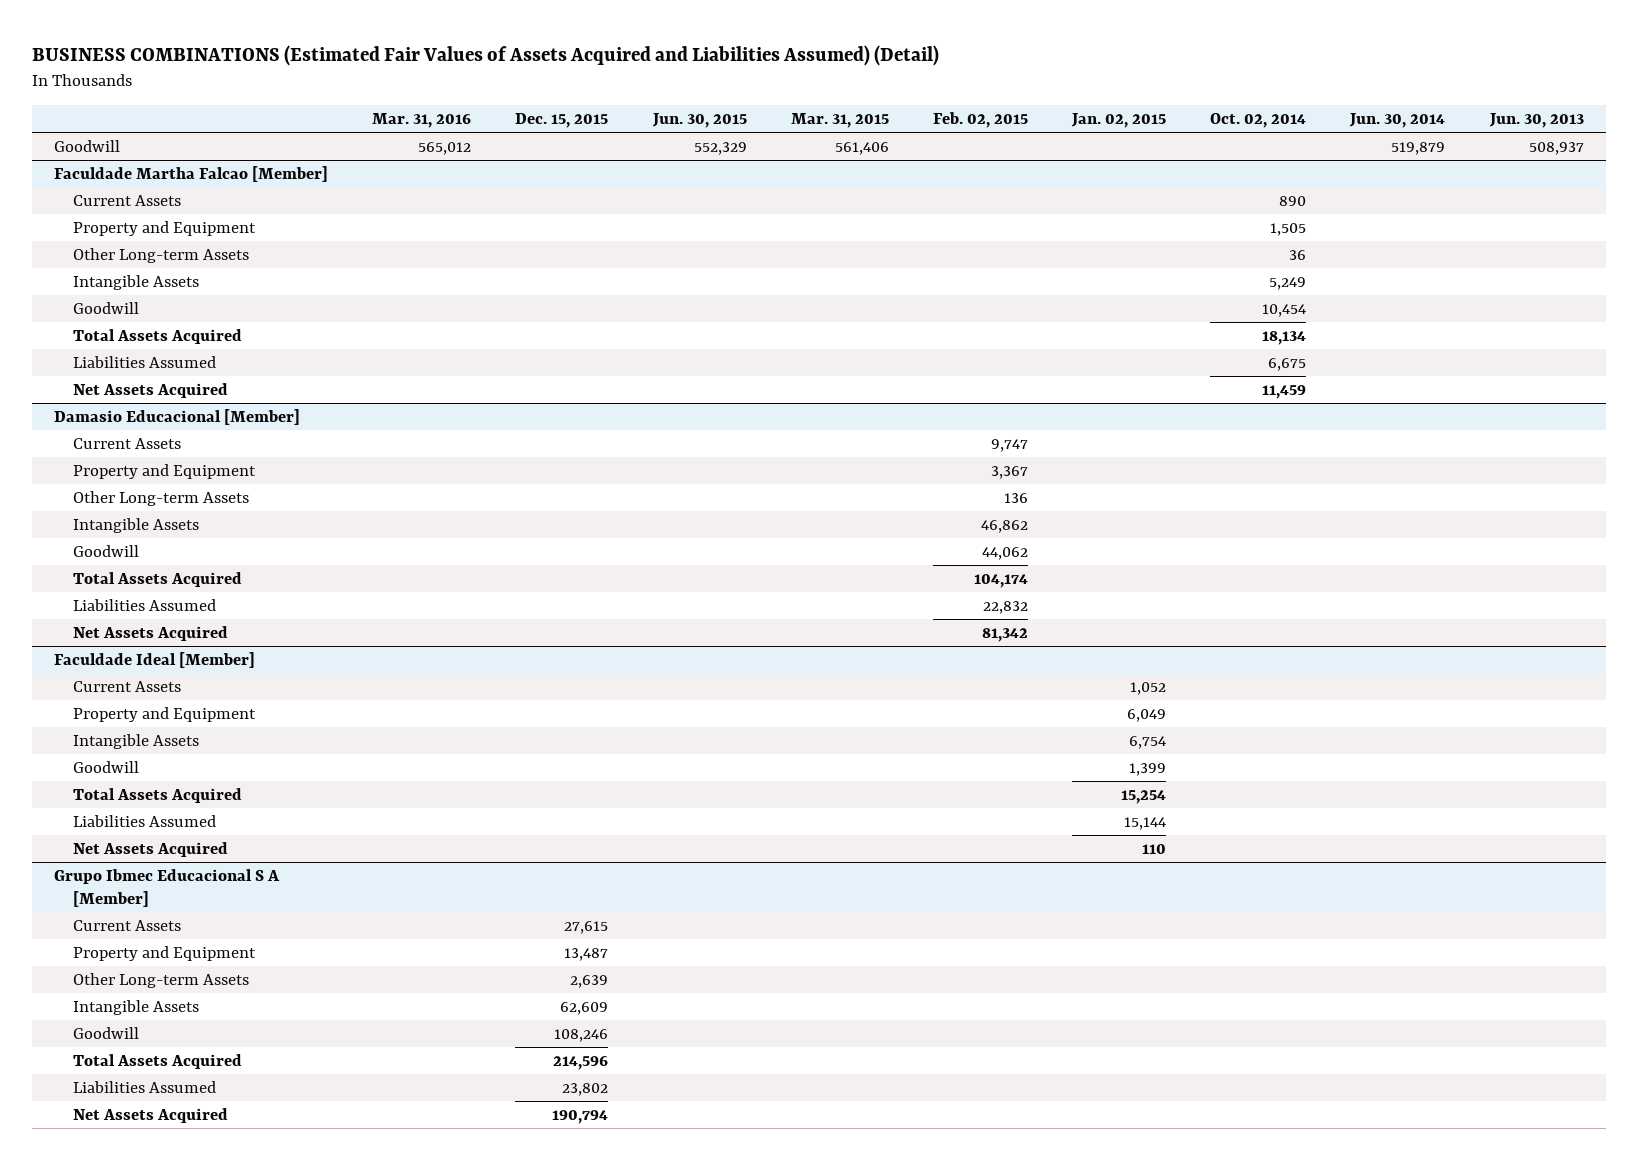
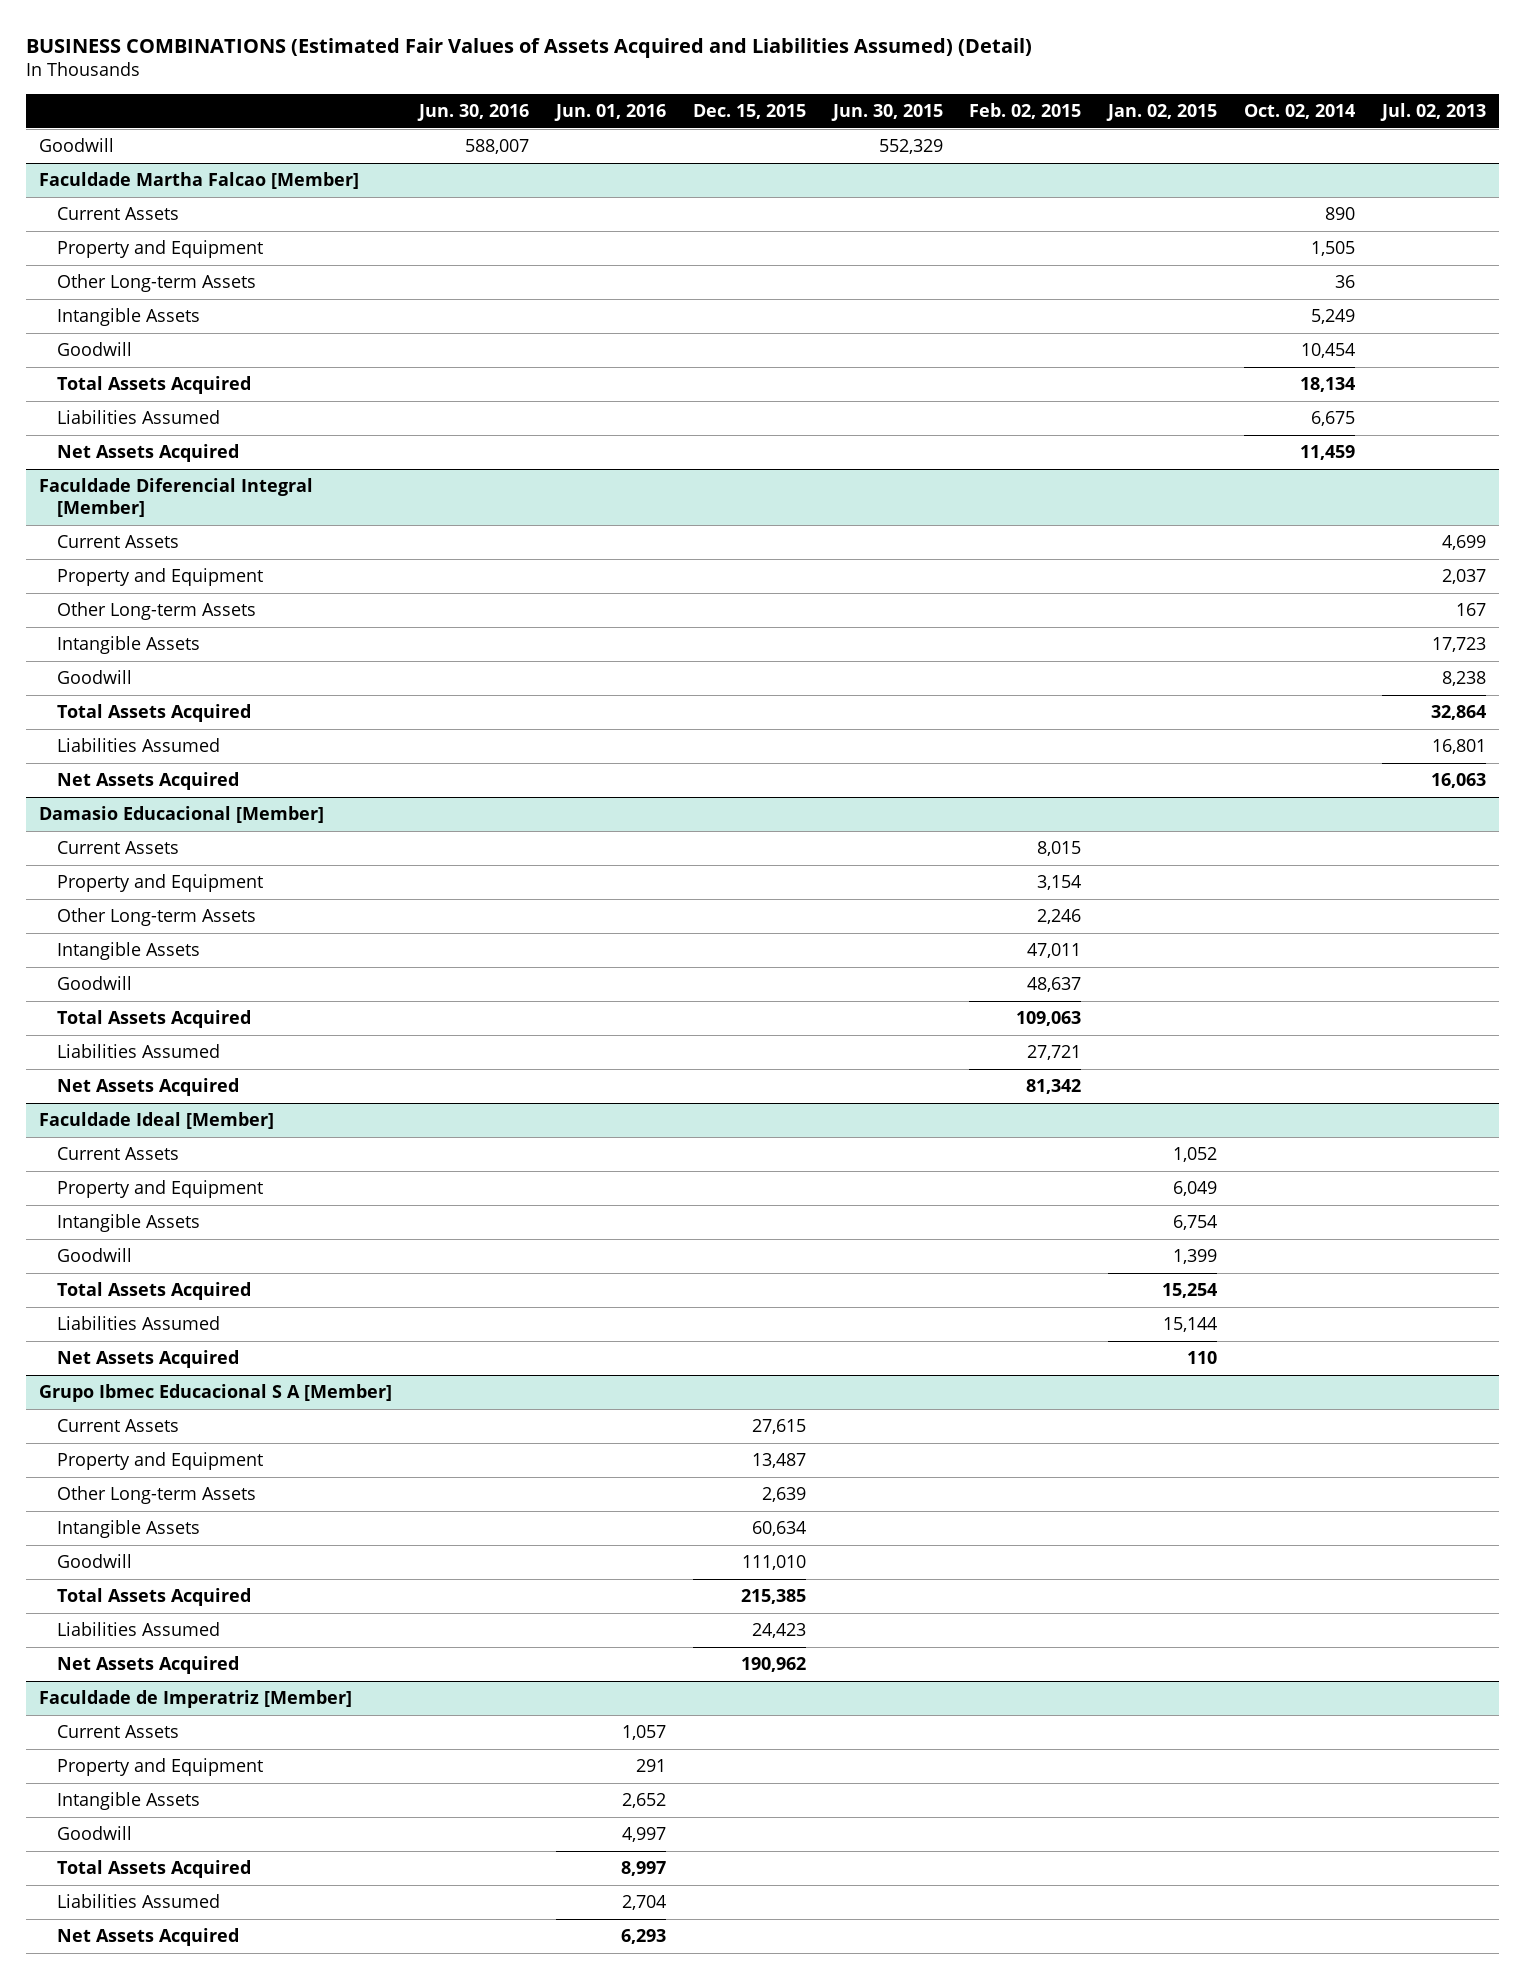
- | Mar. 31, 2016 | Dec. 15, 2015 | Jun. 30, 2015 | Mar. 31, 2015 | Feb. 02, 2015 | Jan. 02, 2015 | Oct. 02, 2014 | Jun. 30, 2014 | Jun. 30, 2013
+ | Jun. 30, 2016 | Jun. 01, 2016 | Dec. 15, 2015 | Jun. 30, 2015 | Feb. 02, 2015 | Jan. 02, 2015 | Oct. 02, 2014 | Jul. 02, 2013
+ Faculdade Diferencial Integral [Member]
+ Current Assets | | | | | | | | 4,699
+ Property and Equipment | | | | | | | | 2,037
+ Other Long-term Assets | | | | | | | | 167
+ Intangible Assets | | | | | | | | 17,723
+ Goodwill | | | | | | | | 8,238
+ Total Assets Acquired | | | | | | | | 32,864
+ Liabilities Assumed | | | | | | | | 16,801
+ Net Assets Acquired | | | | | | | | 16,063
@ Damasio Educacional [Member]
- Current Assets | | | | | 9,747 | | | |
- Property and Equipment | | | | | 3,367 | | | |
- Other Long-term Assets | | | | | 136 | | | |
- Intangible Assets | | | | | 46,862 | | | |
- Goodwill | | | | | 44,062 | | | |
- Total Assets Acquired | | | | | 104,174 | | | |
- Liabilities Assumed | | | | | 22,832 | | | |
+ Current Assets | | | | | 8,015 | | |
+ Property and Equipment | | | | | 3,154 | | |
+ Other Long-term Assets | | | | | 2,246 | | |
+ Intangible Assets | | | | | 47,011 | | |
+ Goodwill | | | | | 48,637 | | |
+ Total Assets Acquired | | | | | 109,063 | | |
+ Liabilities Assumed | | | | | 27,721 | | |
@ Grupo Ibmec Educacional S A [Member]
- Intangible Assets | | 62,609 | | | | | | |
- Goodwill | | 108,246 | | | | | | |
- Total Assets Acquired | | 214,596 | | | | | | |
- Liabilities Assumed | | 23,802 | | | | | | |
- Net Assets Acquired | | 190,794 | | | | | | |
+ Intangible Assets | | | 60,634 | | | | |
+ Goodwill | | | 111,010 | | | | |
+ Total Assets Acquired | | | 215,385 | | | | |
+ Liabilities Assumed | | | 24,423 | | | | |
+ Net Assets Acquired | | | 190,962 | | | | |
+ Faculdade de Imperatriz [Member]
+ Current Assets | | 1,057 | | | | | |
+ Property and Equipment | | 291 | | | | | |
+ Intangible Assets | | 2,652 | | | | | |
+ Goodwill | | 4,997 | | | | | |
+ Total Assets Acquired | | 8,997 | | | | | |
+ Liabilities Assumed | | 2,704 | | | | | |
+ Net Assets Acquired | | 6,293 | | | | | |

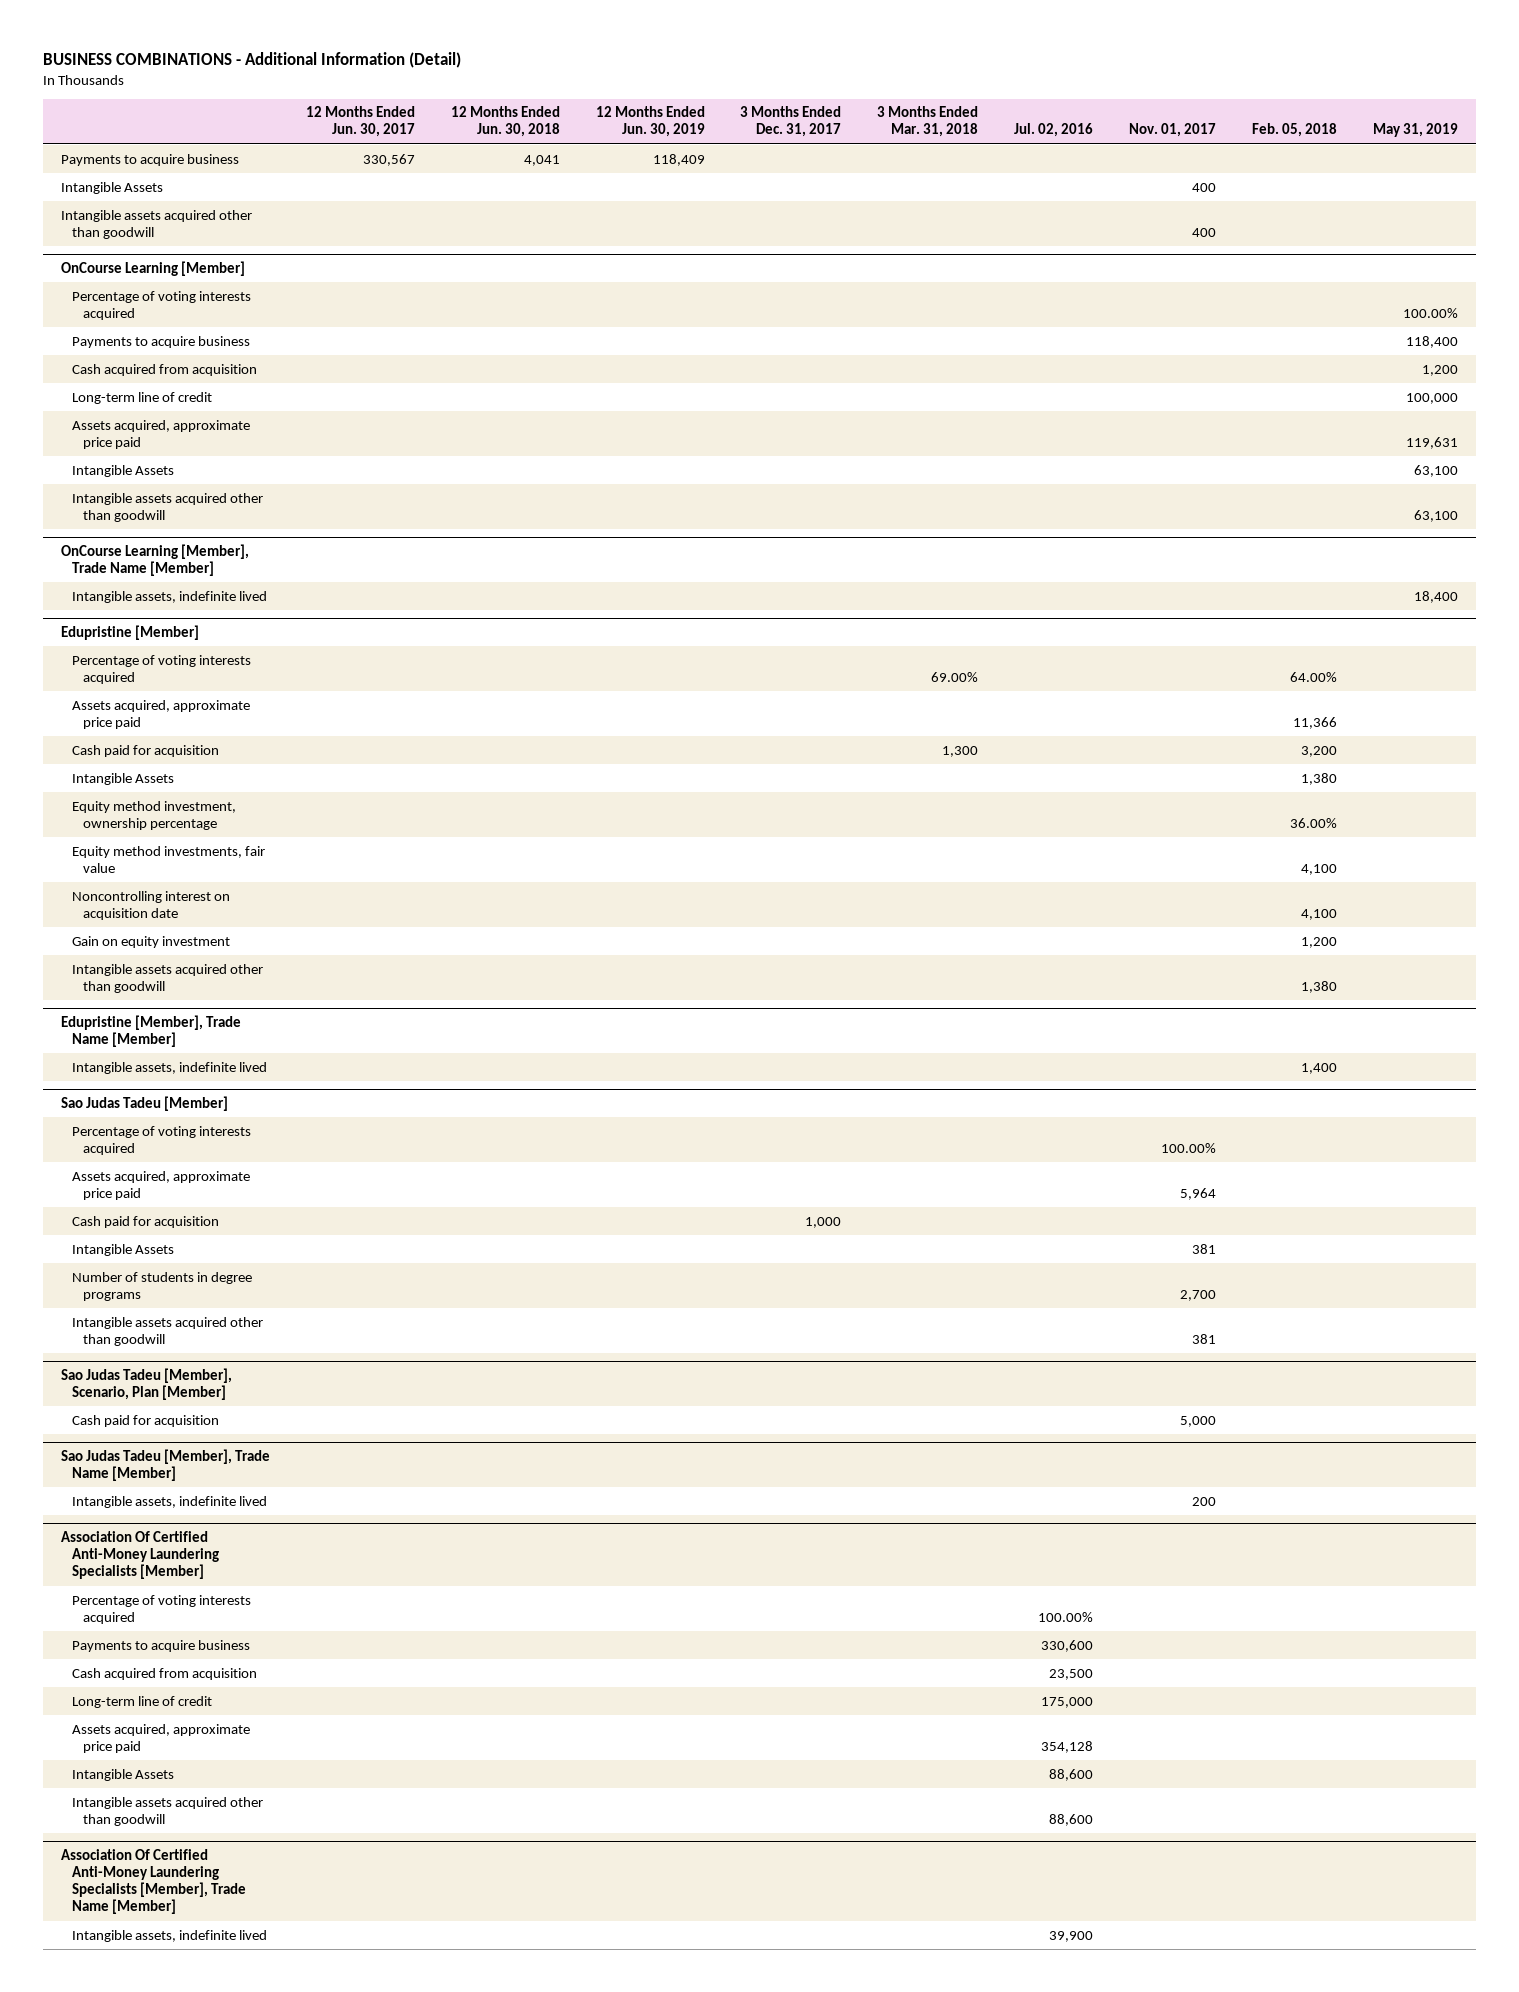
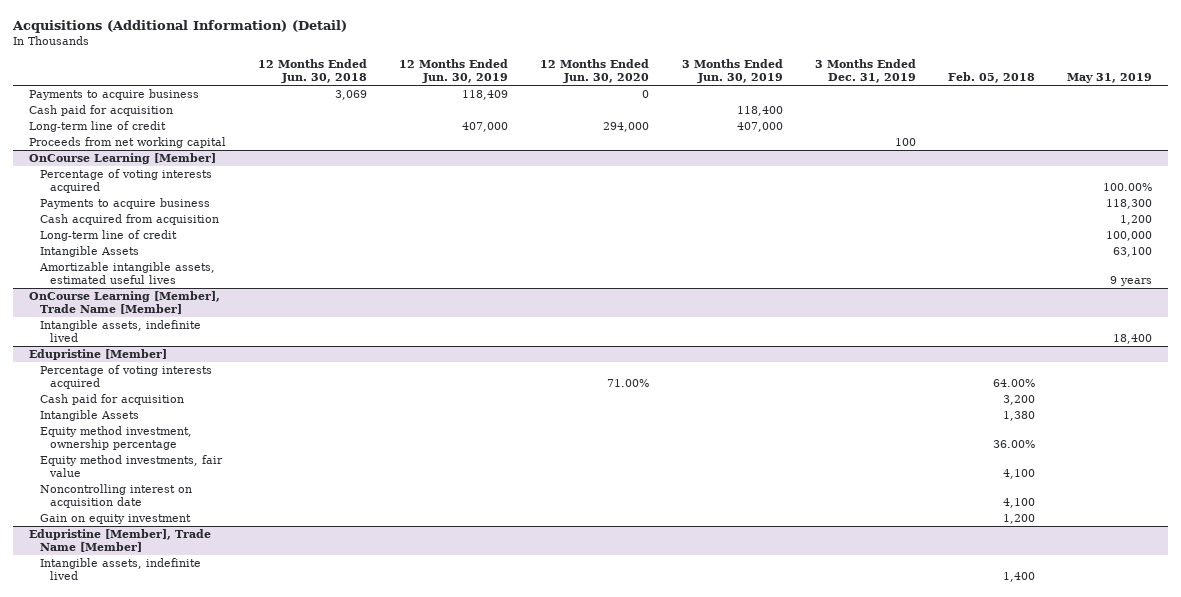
- BUSINESS COMBINATIONS - Additional Information (Detail)
+ Acquisitions (Additional Information) (Detail)
- | 12 Months Ended Jun. 30, 2017 | 12 Months Ended Jun. 30, 2018 | 12 Months Ended Jun. 30, 2019 | 3 Months Ended Dec. 31, 2017 | 3 Months Ended Mar. 31, 2018 | Jul. 02, 2016 | Nov. 01, 2017 | Feb. 05, 2018 | May 31, 2019
+ | 12 Months Ended Jun. 30, 2018 | 12 Months Ended Jun. 30, 2019 | 12 Months Ended Jun. 30, 2020 | 3 Months Ended Jun. 30, 2019 | 3 Months Ended Dec. 31, 2019 | Feb. 05, 2018 | May 31, 2019
- Payments to acquire business | 330,567 | 4,041 | 118,409 | | | | | |
- Intangible Assets | | | | | | | 400 | |
- Intangible assets acquired other than goodwill | | | | | | | 400 | |
+ Payments to acquire business | 3,069 | 118,409 | 0 | | | |
+ Cash paid for acquisition | | | | 118,400 | | |
+ Long-term line of credit | | 407,000 | 294,000 | 407,000 | | |
+ Proceeds from net working capital | | | | | 100 | |
@ OnCourse Learning [Member]
- Payments to acquire business | | | | | | | | | 118,400
+ Payments to acquire business | | | | | | | 118,300
- Assets acquired, approximate price paid | | | | | | | | | 119,631
- Intangible assets acquired other than goodwill | | | | | | | | | 63,100
+ Amortizable intangible assets, estimated useful lives | | | | | | | 9 years
@ Edupristine [Member]
- Assets acquired, approximate price paid | | | | | | | | 11,366 |
- Intangible assets acquired other than goodwill | | | | | | | | 1,380 |
- Sao Judas Tadeu [Member]
- Percentage of voting interests acquired | | | | | | | 100.00% | |
- Assets acquired, approximate price paid | | | | | | | 5,964 | |
- Cash paid for acquisition | | | | 1,000 | | | | |
- Intangible Assets | | | | | | | 381 | |
- Number of students in degree programs | | | | | | | 2,700 | |
- Intangible assets acquired other than goodwill | | | | | | | 381 | |
- Sao Judas Tadeu [Member], Scenario, Plan [Member]
- Cash paid for acquisition | | | | | | | 5,000 | |
- Sao Judas Tadeu [Member], Trade Name [Member]
- Intangible assets, indefinite lived | | | | | | | 200 | |
- Association Of Certified Anti-Money Laundering Specialists [Member]
- Percentage of voting interests acquired | | | | | | 100.00% | | |
- Payments to acquire business | | | | | | 330,600 | | |
- Cash acquired from acquisition | | | | | | 23,500 | | |
- Long-term line of credit | | | | | | 175,000 | | |
- Assets acquired, approximate price paid | | | | | | 354,128 | | |
- Intangible Assets | | | | | | 88,600 | | |
- Intangible assets acquired other than goodwill | | | | | | 88,600 | | |
- Association Of Certified Anti-Money Laundering Specialists [Member], Trade Name [Member]
- Intangible assets, indefinite lived | | | | | | 39,900 | | |

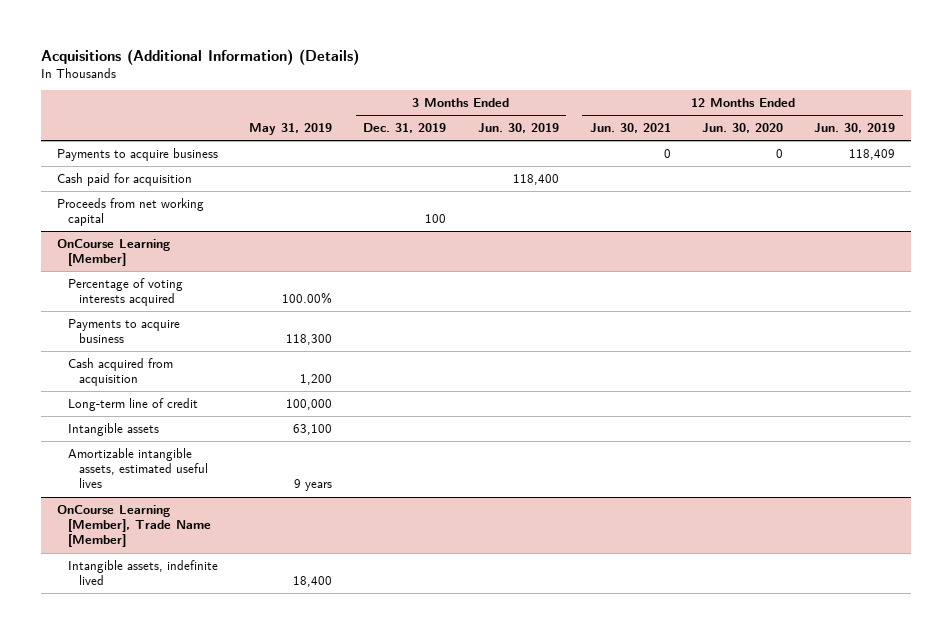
- Acquisitions (Additional Information) (Detail)
+ Acquisitions (Additional Information) (Details)
- | 12 Months Ended Jun. 30, 2018 | 12 Months Ended Jun. 30, 2019 | 12 Months Ended Jun. 30, 2020 | 3 Months Ended Jun. 30, 2019 | 3 Months Ended Dec. 31, 2019 | Feb. 05, 2018 | May 31, 2019
+ | May 31, 2019 | 3 Months Ended Dec. 31, 2019 | 3 Months Ended Jun. 30, 2019 | 12 Months Ended Jun. 30, 2021 | 12 Months Ended Jun. 30, 2020 | 12 Months Ended Jun. 30, 2019
- Long-term line of credit | | 407,000 | 294,000 | 407,000 | | |
@ OnCourse Learning [Member]
- Intangible Assets | | | | | | | 63,100
+ Intangible assets | 63,100 | | | | |
- Edupristine [Member]
- Percentage of voting interests acquired | | | 71.00% | | | 64.00% |
- Cash paid for acquisition | | | | | | 3,200 |
- Intangible Assets | | | | | | 1,380 |
- Equity method investment, ownership percentage | | | | | | 36.00% |
- Equity method investments, fair value | | | | | | 4,100 |
- Noncontrolling interest on acquisition date | | | | | | 4,100 |
- Gain on equity investment | | | | | | 1,200 |
- Edupristine [Member], Trade Name [Member]
- Intangible assets, indefinite lived | | | | | | 1,400 |

